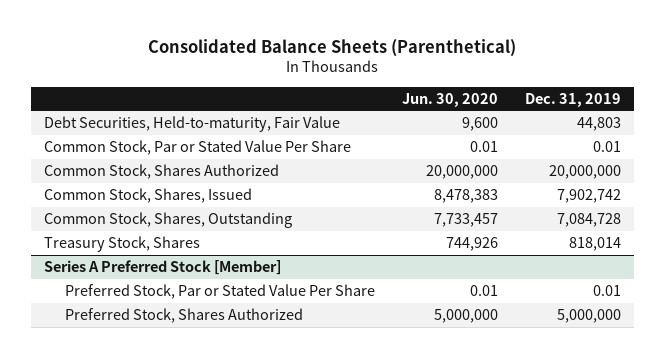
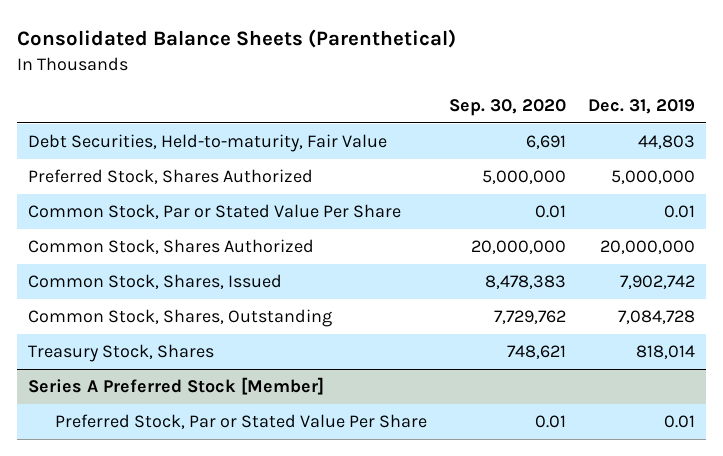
- | Jun. 30, 2020 | Dec. 31, 2019
+ | Sep. 30, 2020 | Dec. 31, 2019
+ Preferred Stock, Shares Authorized | 5,000,000 | 5,000,000
@ Series A Preferred Stock [Member]
- Preferred Stock, Shares Authorized | 5,000,000 | 5,000,000

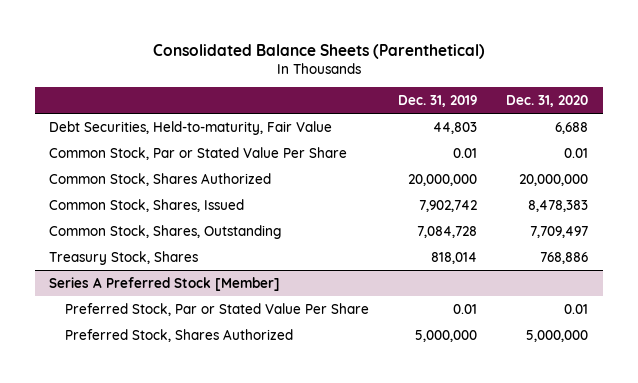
- | Sep. 30, 2020 | Dec. 31, 2019
+ | Dec. 31, 2019 | Dec. 31, 2020
- Preferred Stock, Shares Authorized | 5,000,000 | 5,000,000
@ Series A Preferred Stock [Member]
+ Preferred Stock, Shares Authorized | 5,000,000 | 5,000,000

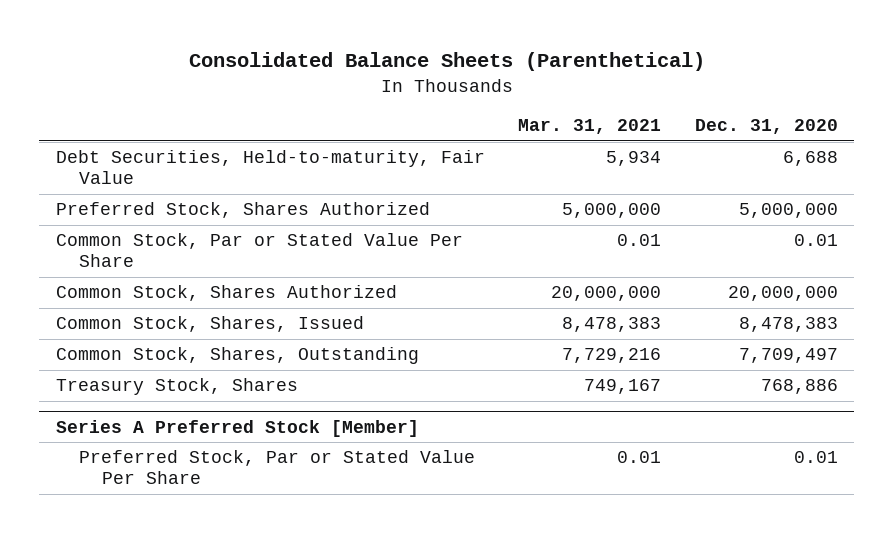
- | Dec. 31, 2019 | Dec. 31, 2020
+ | Mar. 31, 2021 | Dec. 31, 2020
+ Preferred Stock, Shares Authorized | 5,000,000 | 5,000,000
@ Series A Preferred Stock [Member]
- Preferred Stock, Shares Authorized | 5,000,000 | 5,000,000

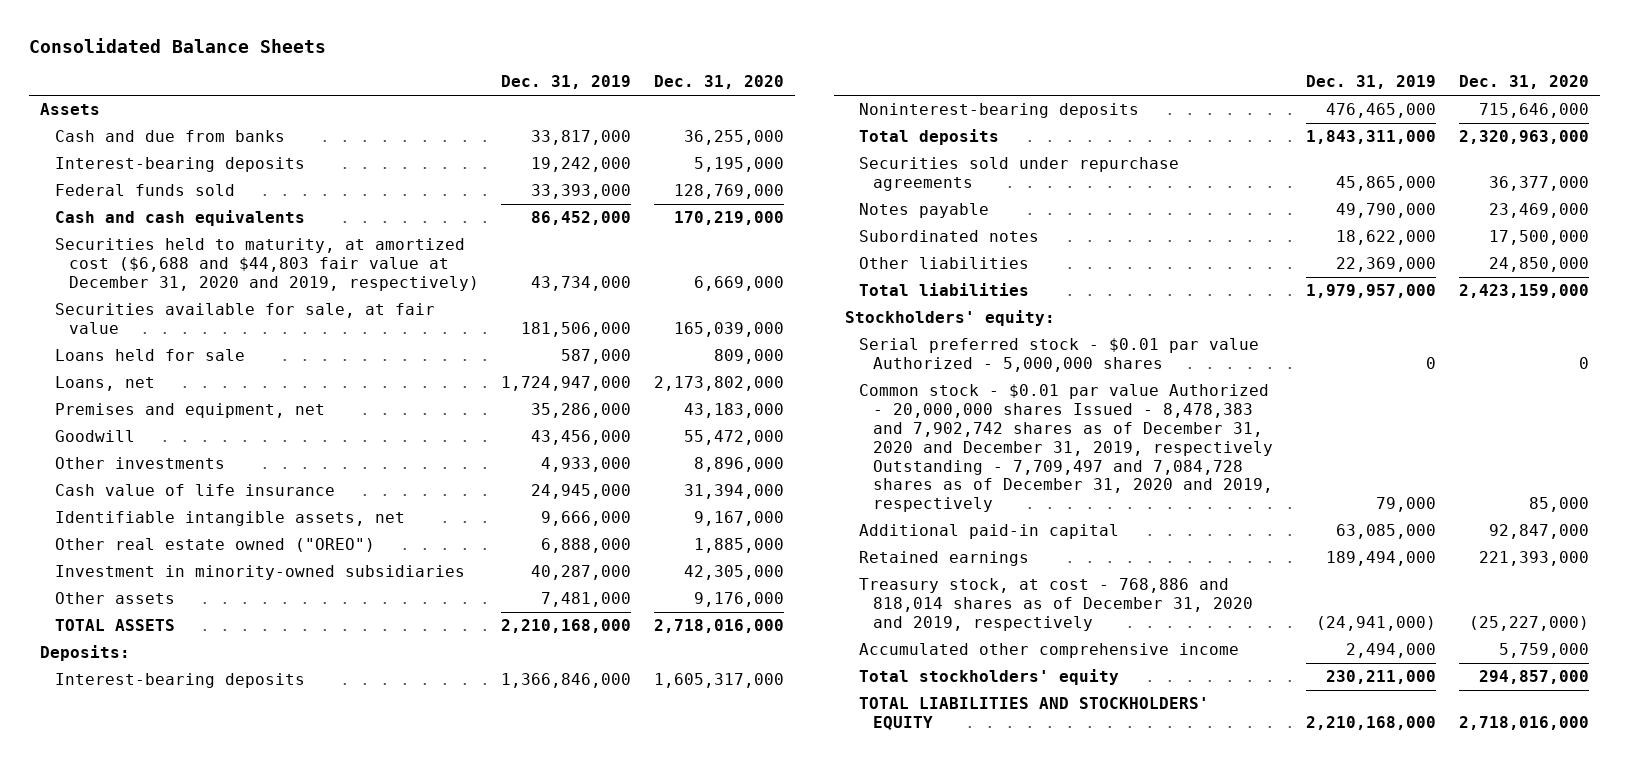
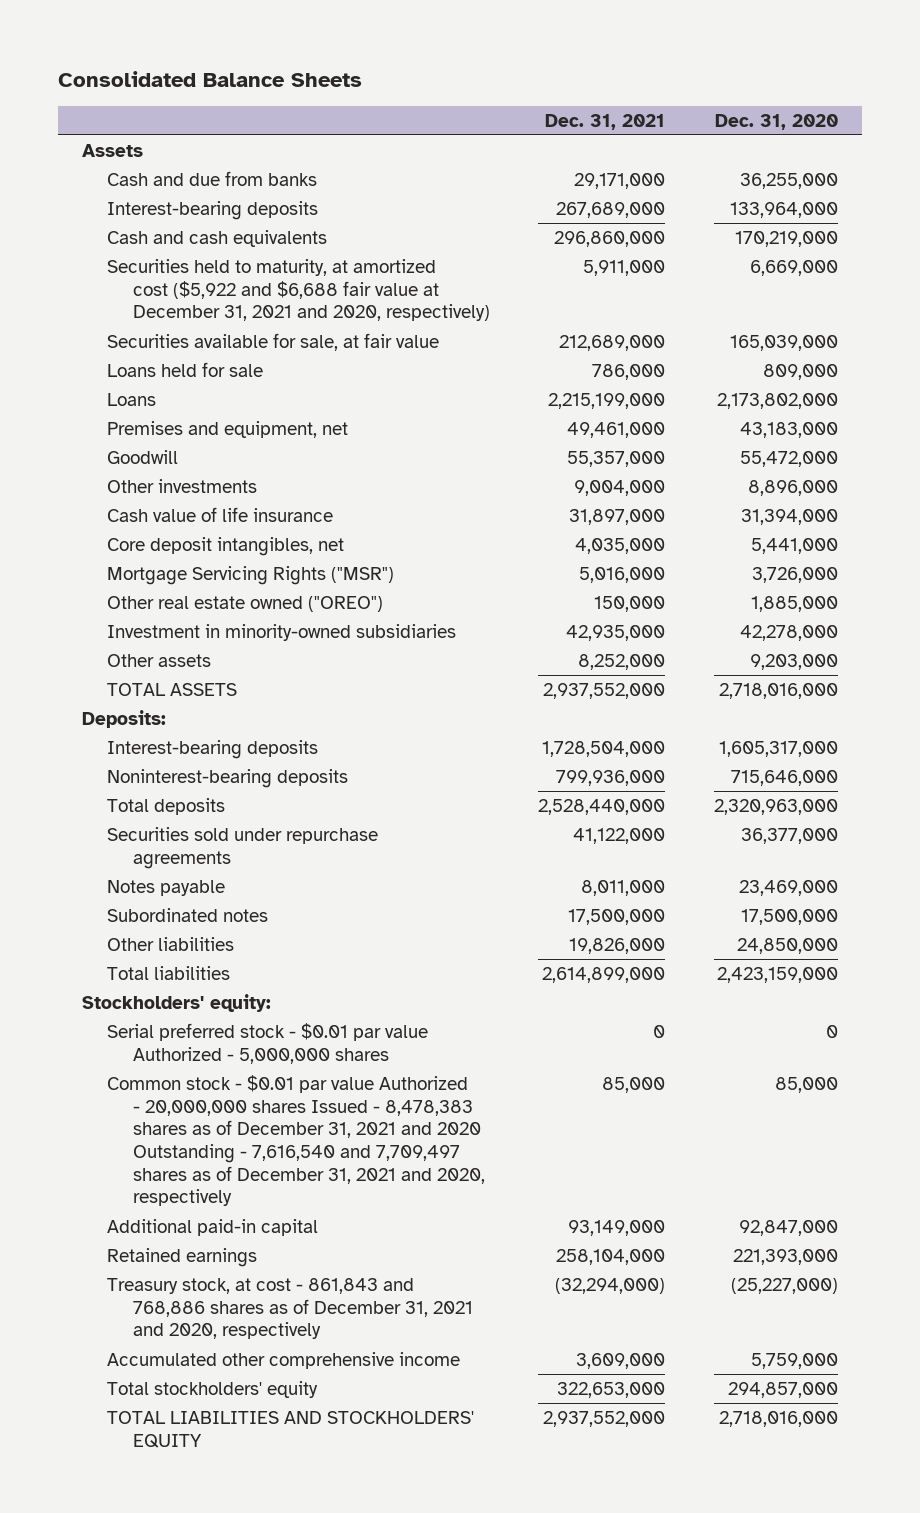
- | Dec. 31, 2019 | Dec. 31, 2020
+ | Dec. 31, 2021 | Dec. 31, 2020
- Interest-bearing deposits | 19,242,000 | 5,195,000
- Federal funds sold | 33,393,000 | 128,769,000
+ Interest-bearing deposits | 267,689,000 | 133,964,000
- Securities held to maturity, at amortized cost ($6,688 and $44,803 fair value at December 31, 2020 and 2019, respectively) | 43,734,000 | 6,669,000
+ Securities held to maturity, at amortized cost ($5,922 and $6,688 fair value at December 31, 2021 and 2020, respectively) | 5,911,000 | 6,669,000
- Loans, net | 1,724,947,000 | 2,173,802,000
+ Loans | 2,215,199,000 | 2,173,802,000
- Identifiable intangible assets, net | 9,666,000 | 9,167,000
+ Core deposit intangibles, net | 4,035,000 | 5,441,000
+ Mortgage Servicing Rights ("MSR") | 5,016,000 | 3,726,000
- Investment in minority-owned subsidiaries | 40,287,000 | 42,305,000
- Other assets | 7,481,000 | 9,176,000
+ Investment in minority-owned subsidiaries | 42,935,000 | 42,278,000
+ Other assets | 8,252,000 | 9,203,000
- Common stock - $0.01 par value Authorized - 20,000,000 shares Issued - 8,478,383 and 7,902,742 shares as of December 31, 2020 and December 31, 2019, respectively Outstanding - 7,709,497 and 7,084,728 shares as of December 31, 2020 and 2019, respectively | 79,000 | 85,000
+ Common stock - $0.01 par value Authorized - 20,000,000 shares Issued - 8,478,383 shares as of December 31, 2021 and 2020 Outstanding - 7,616,540 and 7,709,497 shares as of December 31, 2021 and 2020, respectively | 85,000 | 85,000
- Treasury stock, at cost - 768,886 and 818,014 shares as of December 31, 2020 and 2019, respectively | (24,941,000) | (25,227,000)
+ Treasury stock, at cost - 861,843 and 768,886 shares as of December 31, 2021 and 2020, respectively | (32,294,000) | (25,227,000)

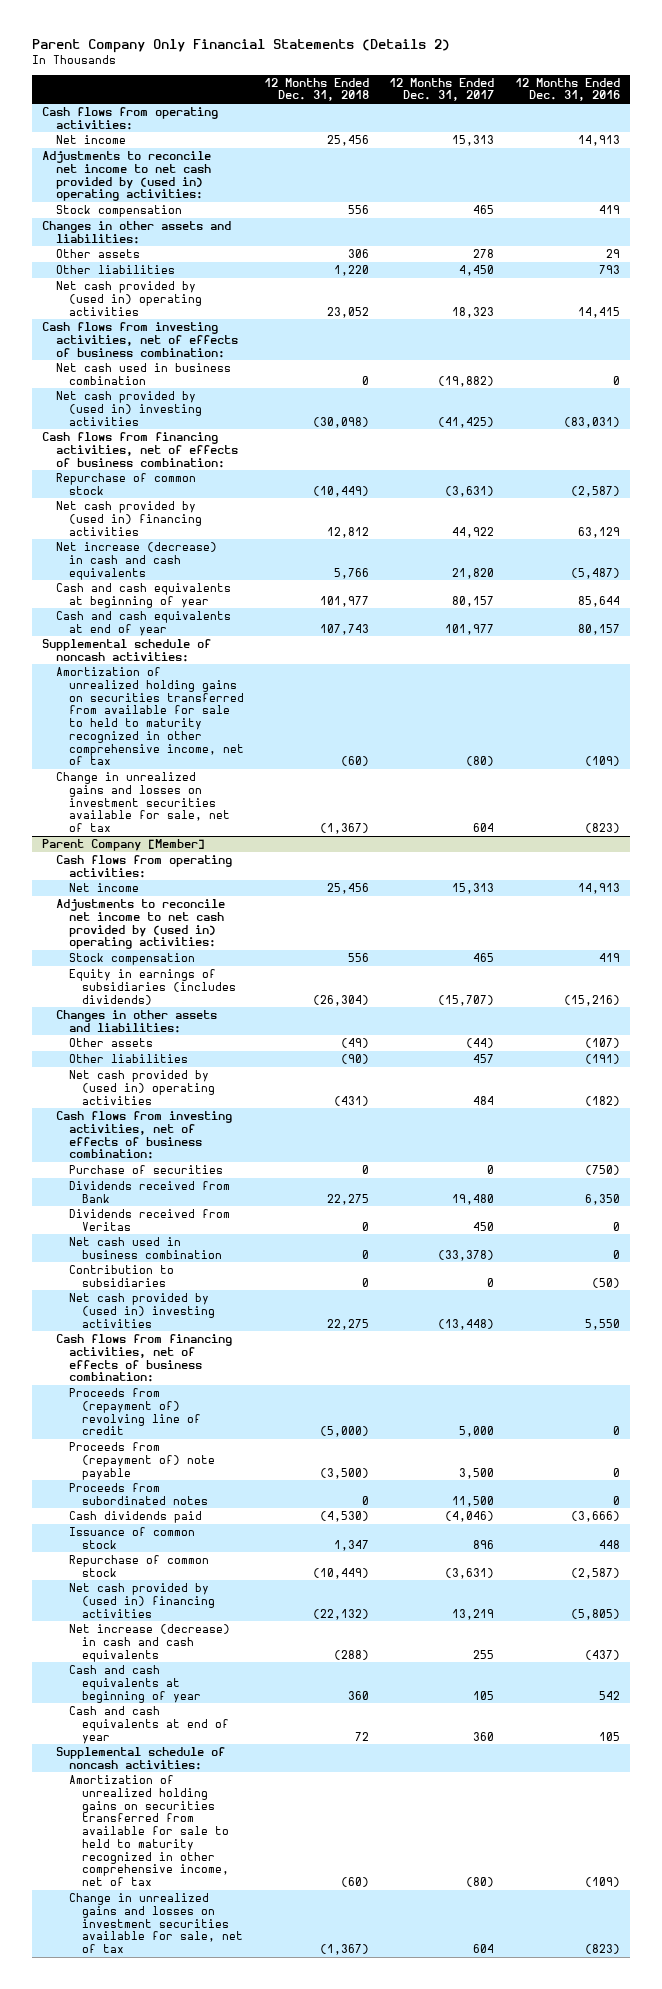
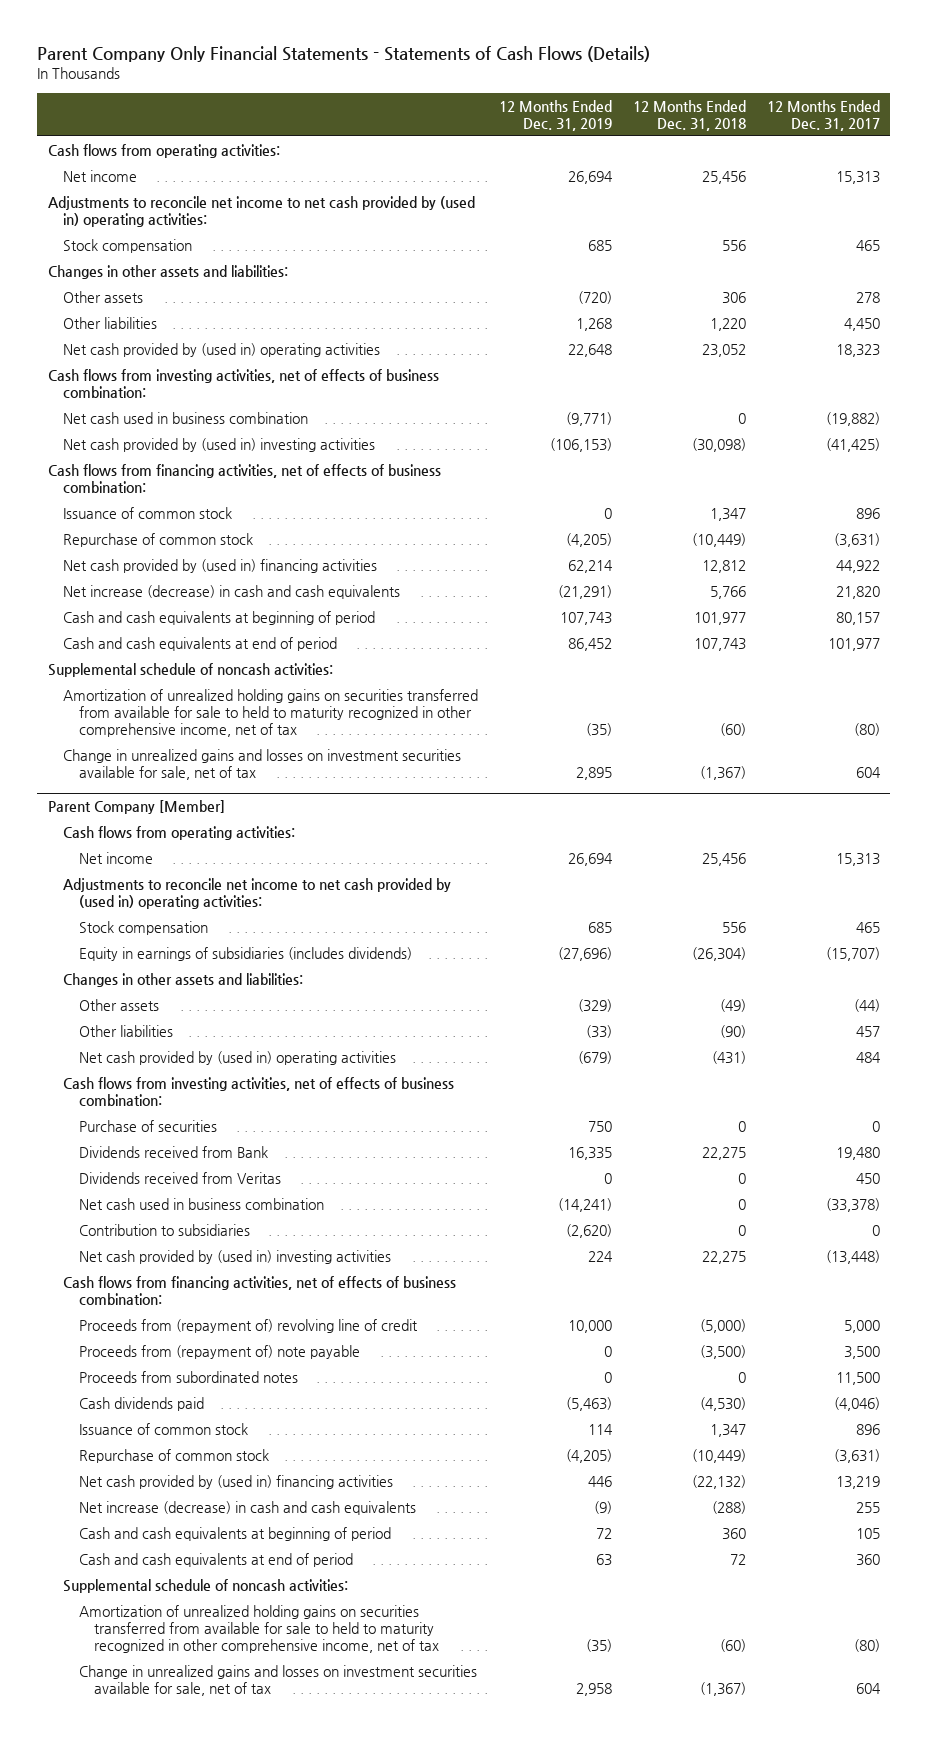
- Parent Company Only Financial Statements (Details 2)
+ Parent Company Only Financial Statements - Statements of Cash Flows (Details)
- | 12 Months Ended Dec. 31, 2018 | 12 Months Ended Dec. 31, 2017 | 12 Months Ended Dec. 31, 2016
+ | 12 Months Ended Dec. 31, 2019 | 12 Months Ended Dec. 31, 2018 | 12 Months Ended Dec. 31, 2017
+ Issuance of common stock | 0 | 1,347 | 896
- Cash and cash equivalents at beginning of year | 101,977 | 80,157 | 85,644
- Cash and cash equivalents at end of year | 107,743 | 101,977 | 80,157
+ Cash and cash equivalents at beginning of period | 107,743 | 101,977 | 80,157
+ Cash and cash equivalents at end of period | 86,452 | 107,743 | 101,977
@ Parent Company [Member]
- Cash and cash equivalents at beginning of year | 360 | 105 | 542
- Cash and cash equivalents at end of year | 72 | 360 | 105
+ Cash and cash equivalents at beginning of period | 72 | 360 | 105
+ Cash and cash equivalents at end of period | 63 | 72 | 360

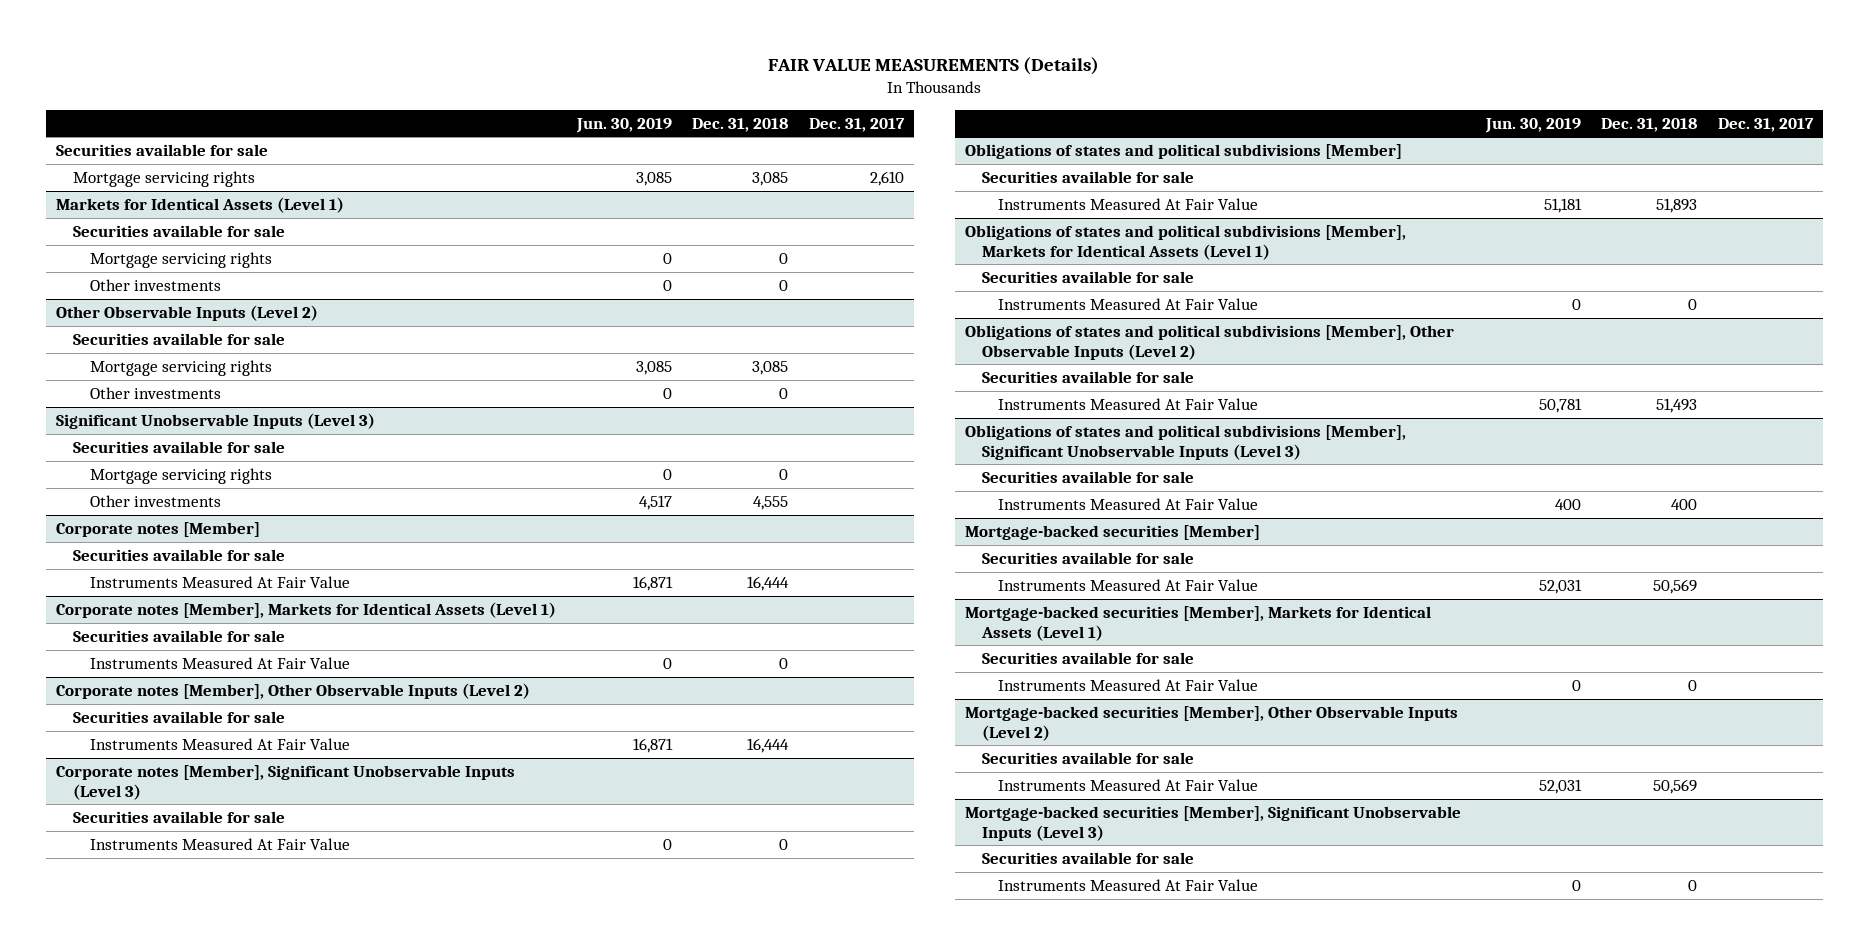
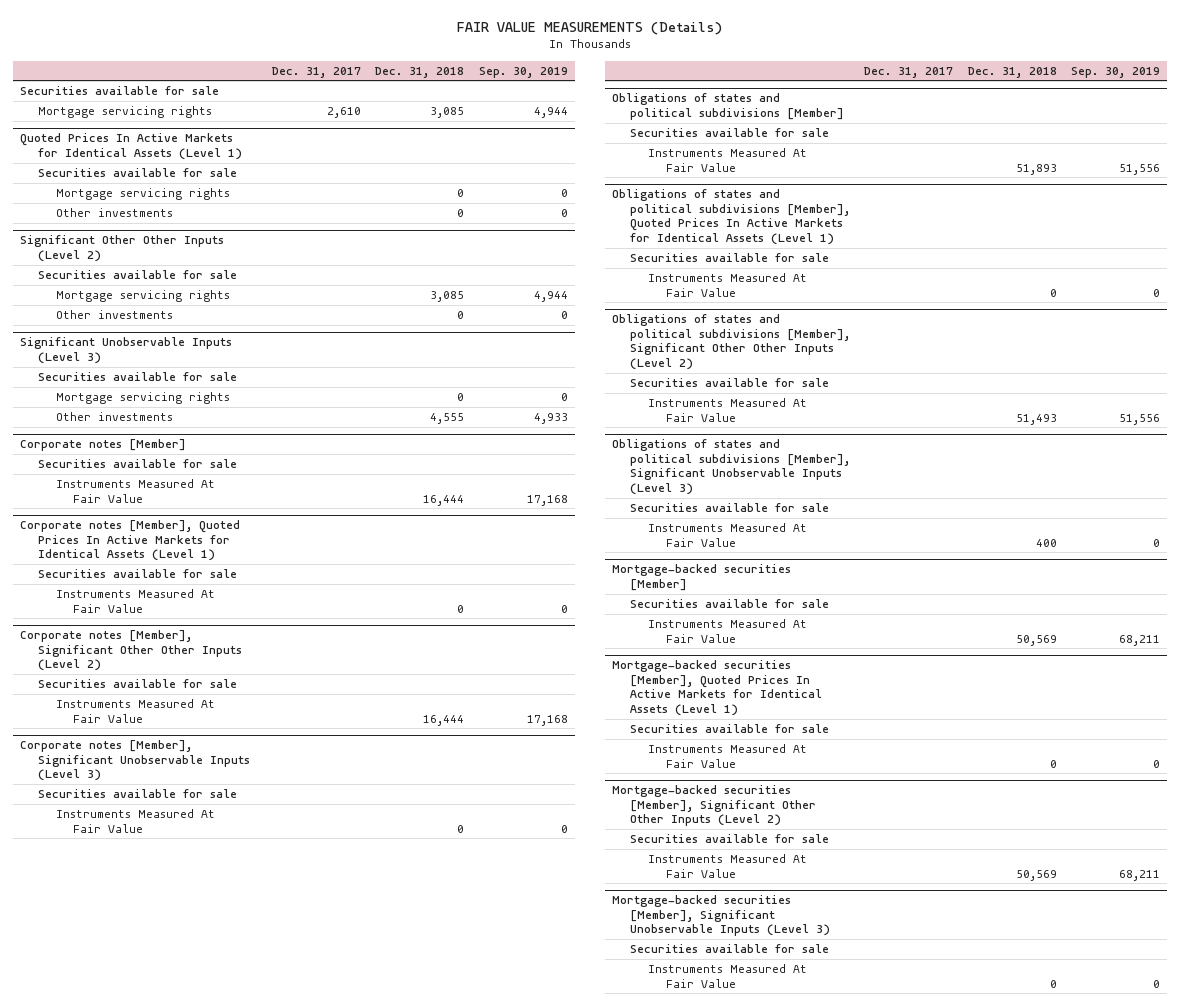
- | Jun. 30, 2019 | Dec. 31, 2018 | Dec. 31, 2017
+ | Dec. 31, 2017 | Dec. 31, 2018 | Sep. 30, 2019
- Markets for Identical Assets (Level 1)
+ Quoted Prices In Active Markets for Identical Assets (Level 1)
- Other Observable Inputs (Level 2)
+ Significant Other Other Inputs (Level 2)
- Corporate notes [Member], Markets for Identical Assets (Level 1)
+ Corporate notes [Member], Quoted Prices In Active Markets for Identical Assets (Level 1)
- Corporate notes [Member], Other Observable Inputs (Level 2)
+ Corporate notes [Member], Significant Other Other Inputs (Level 2)
- Obligations of states and political subdivisions [Member], Markets for Identical Assets (Level 1)
+ Obligations of states and political subdivisions [Member], Quoted Prices In Active Markets for Identical Assets (Level 1)
- Obligations of states and political subdivisions [Member], Other Observable Inputs (Level 2)
+ Obligations of states and political subdivisions [Member], Significant Other Other Inputs (Level 2)
- Mortgage-backed securities [Member], Markets for Identical Assets (Level 1)
+ Mortgage-backed securities [Member], Quoted Prices In Active Markets for Identical Assets (Level 1)
- Mortgage-backed securities [Member], Other Observable Inputs (Level 2)
+ Mortgage-backed securities [Member], Significant Other Other Inputs (Level 2)

